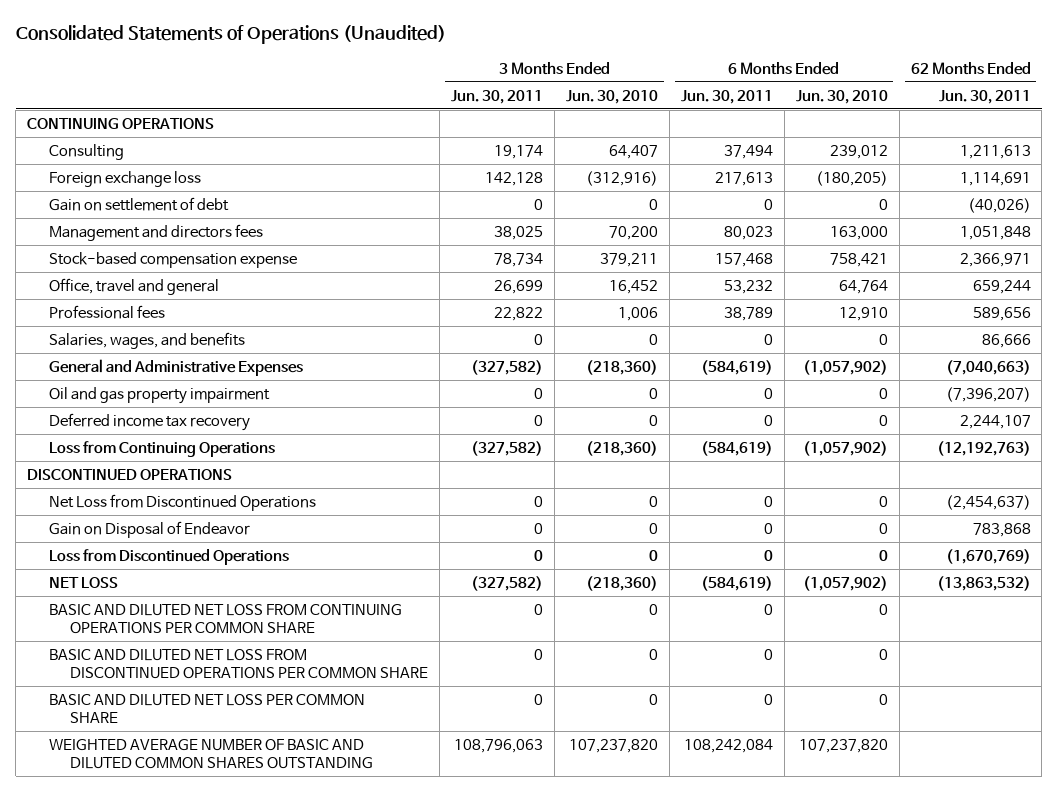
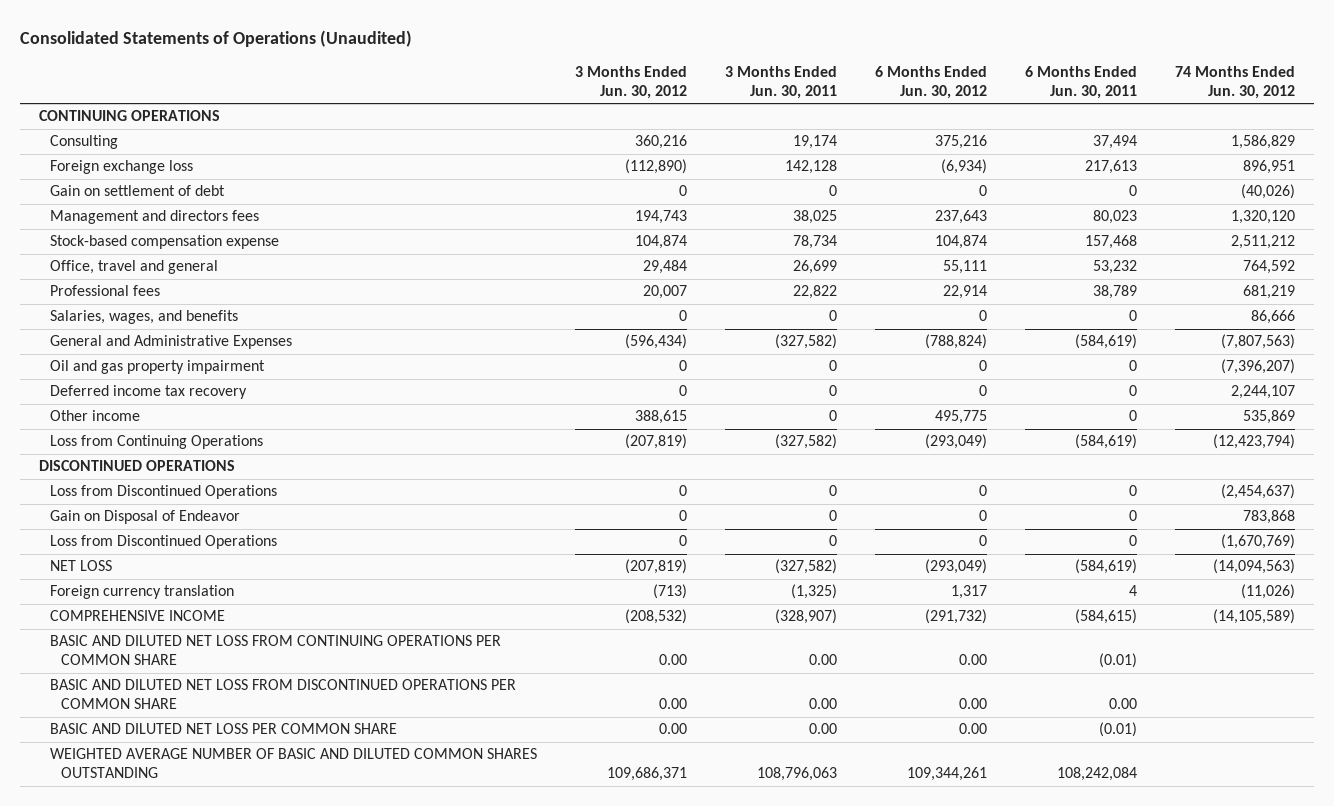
- | 3 Months Ended Jun. 30, 2011 | 3 Months Ended Jun. 30, 2010 | 6 Months Ended Jun. 30, 2011 | 6 Months Ended Jun. 30, 2010 | 62 Months Ended Jun. 30, 2011
+ | 3 Months Ended Jun. 30, 2012 | 3 Months Ended Jun. 30, 2011 | 6 Months Ended Jun. 30, 2012 | 6 Months Ended Jun. 30, 2011 | 74 Months Ended Jun. 30, 2012
+ Other income | 388,615 | 0 | 495,775 | 0 | 535,869
- Net Loss from Discontinued Operations | 0 | 0 | 0 | 0 | (2,454,637)
+ Loss from Discontinued Operations | 0 | 0 | 0 | 0 | (2,454,637)
- BASIC AND DILUTED NET LOSS FROM CONTINUING OPERATIONS PER COMMON SHARE | 0 | 0 | 0 | 0 |
- BASIC AND DILUTED NET LOSS FROM DISCONTINUED OPERATIONS PER COMMON SHARE | 0 | 0 | 0 | 0 |
- BASIC AND DILUTED NET LOSS PER COMMON SHARE | 0 | 0 | 0 | 0 |
+ Foreign currency translation | (713) | (1,325) | 1,317 | 4 | (11,026)
+ COMPREHENSIVE INCOME | (208,532) | (328,907) | (291,732) | (584,615) | (14,105,589)
+ BASIC AND DILUTED NET LOSS FROM CONTINUING OPERATIONS PER COMMON SHARE | 0.00 | 0.00 | 0.00 | (0.01) |
+ BASIC AND DILUTED NET LOSS FROM DISCONTINUED OPERATIONS PER COMMON SHARE | 0.00 | 0.00 | 0.00 | 0.00 |
+ BASIC AND DILUTED NET LOSS PER COMMON SHARE | 0.00 | 0.00 | 0.00 | (0.01) |

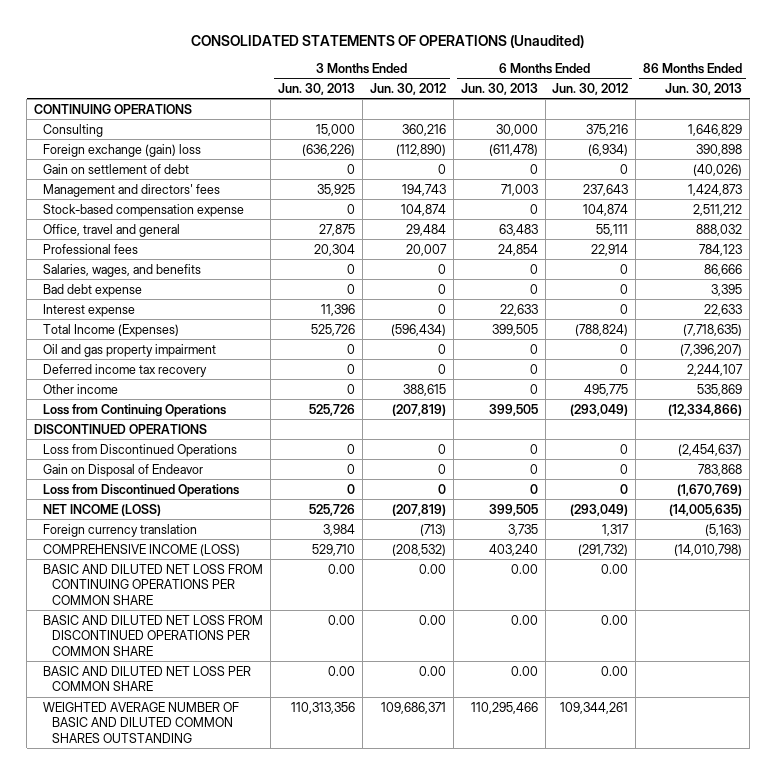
- Consolidated Statements of Operations (Unaudited)
+ CONSOLIDATED STATEMENTS OF OPERATIONS (Unaudited)
- | 3 Months Ended Jun. 30, 2012 | 3 Months Ended Jun. 30, 2011 | 6 Months Ended Jun. 30, 2012 | 6 Months Ended Jun. 30, 2011 | 74 Months Ended Jun. 30, 2012
+ | 3 Months Ended Jun. 30, 2013 | 3 Months Ended Jun. 30, 2012 | 6 Months Ended Jun. 30, 2013 | 6 Months Ended Jun. 30, 2012 | 86 Months Ended Jun. 30, 2013
- Foreign exchange loss | (112,890) | 142,128 | (6,934) | 217,613 | 896,951
+ Foreign exchange (gain) loss | (636,226) | (112,890) | (611,478) | (6,934) | 390,898
- Management and directors fees | 194,743 | 38,025 | 237,643 | 80,023 | 1,320,120
+ Management and directors' fees | 35,925 | 194,743 | 71,003 | 237,643 | 1,424,873
- General and Administrative Expenses | (596,434) | (327,582) | (788,824) | (584,619) | (7,807,563)
+ Bad debt expense | 0 | 0 | 0 | 0 | 3,395
+ Interest expense | 11,396 | 0 | 22,633 | 0 | 22,633
+ Total Income (Expenses) | 525,726 | (596,434) | 399,505 | (788,824) | (7,718,635)
- NET LOSS | (207,819) | (327,582) | (293,049) | (584,619) | (14,094,563)
+ NET INCOME (LOSS) | 525,726 | (207,819) | 399,505 | (293,049) | (14,005,635)
- COMPREHENSIVE INCOME | (208,532) | (328,907) | (291,732) | (584,615) | (14,105,589)
+ COMPREHENSIVE INCOME (LOSS) | 529,710 | (208,532) | 403,240 | (291,732) | (14,010,798)

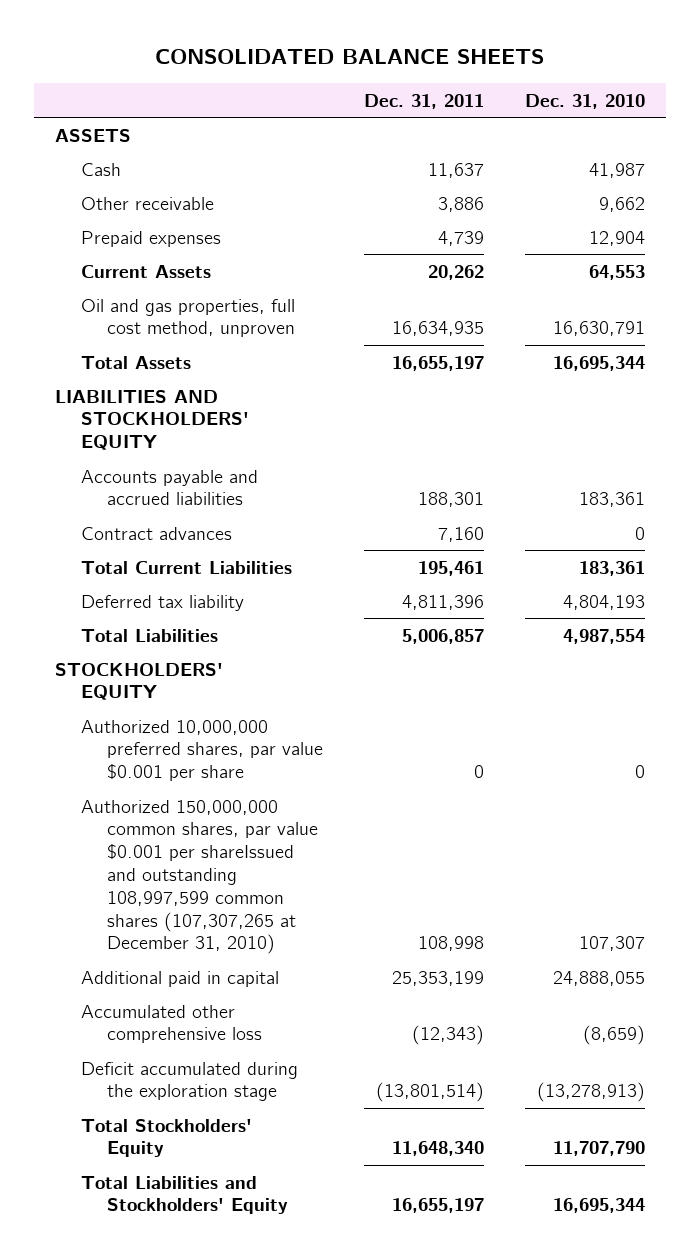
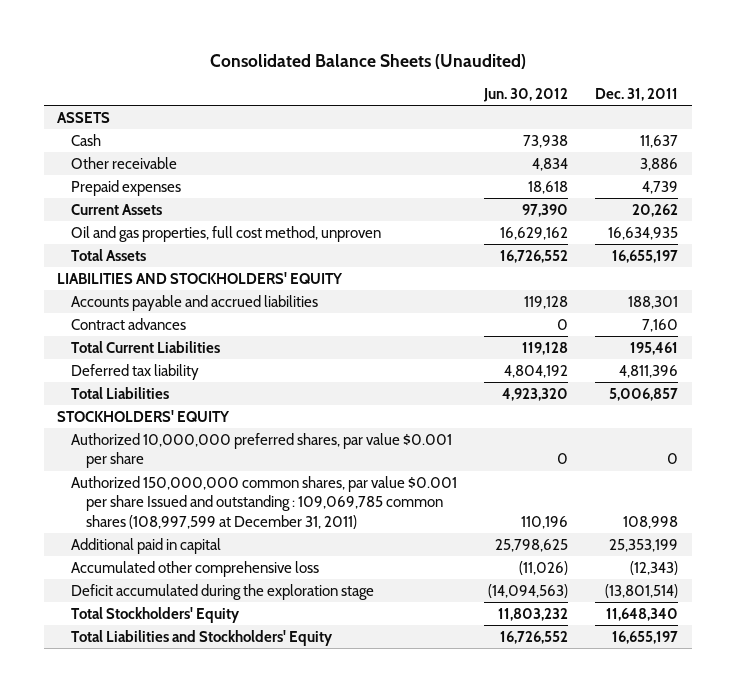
- CONSOLIDATED BALANCE SHEETS
+ Consolidated Balance Sheets (Unaudited)
- | Dec. 31, 2011 | Dec. 31, 2010
+ | Jun. 30, 2012 | Dec. 31, 2011
- Authorized 150,000,000 common shares, par value $0.001 per shareIssued and outstanding 108,997,599 common shares (107,307,265 at December 31, 2010) | 108,998 | 107,307
+ Authorized 150,000,000 common shares, par value $0.001 per share Issued and outstanding : 109,069,785 common shares (108,997,599 at December 31, 2011) | 110,196 | 108,998

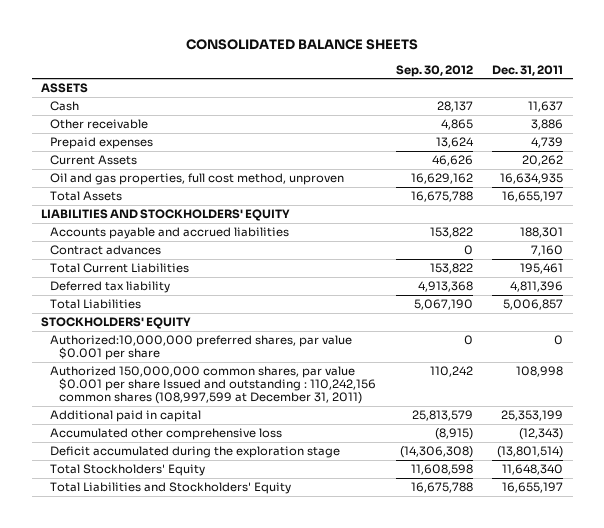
- Consolidated Balance Sheets (Unaudited)
+ CONSOLIDATED BALANCE SHEETS
- | Jun. 30, 2012 | Dec. 31, 2011
+ | Sep. 30, 2012 | Dec. 31, 2011
- Authorized 10,000,000 preferred shares, par value $0.001 per share | 0 | 0
- Authorized 150,000,000 common shares, par value $0.001 per share Issued and outstanding : 109,069,785 common shares (108,997,599 at December 31, 2011) | 110,196 | 108,998
+ Authorized:10,000,000 preferred shares, par value $0.001 per share | 0 | 0
+ Authorized 150,000,000 common shares, par value $0.001 per share Issued and outstanding : 110,242,156 common shares (108,997,599 at December 31, 2011) | 110,242 | 108,998

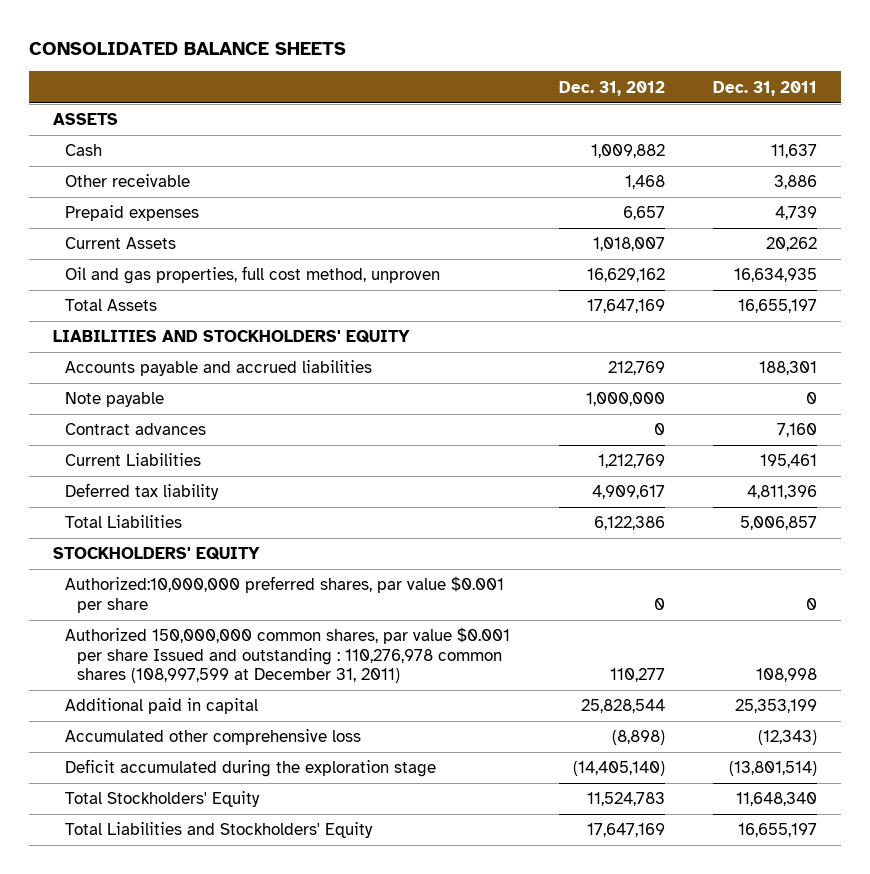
- | Sep. 30, 2012 | Dec. 31, 2011
+ | Dec. 31, 2012 | Dec. 31, 2011
+ Note payable | 1,000,000 | 0
- Total Current Liabilities | 153,822 | 195,461
+ Current Liabilities | 1,212,769 | 195,461
- Authorized 150,000,000 common shares, par value $0.001 per share Issued and outstanding : 110,242,156 common shares (108,997,599 at December 31, 2011) | 110,242 | 108,998
+ Authorized 150,000,000 common shares, par value $0.001 per share Issued and outstanding : 110,276,978 common shares (108,997,599 at December 31, 2011) | 110,277 | 108,998

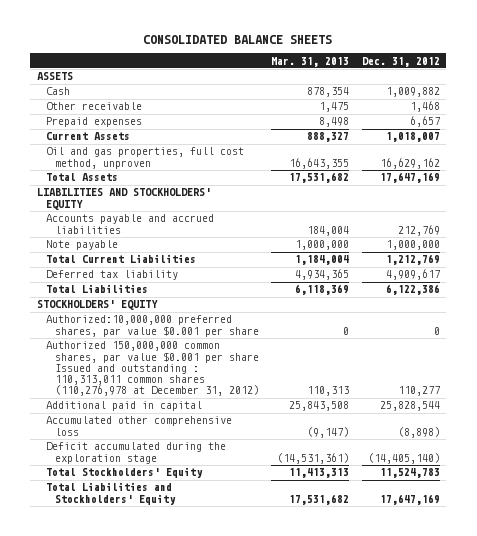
- | Dec. 31, 2012 | Dec. 31, 2011
+ | Mar. 31, 2013 | Dec. 31, 2012
- Contract advances | 0 | 7,160
- Current Liabilities | 1,212,769 | 195,461
+ Total Current Liabilities | 1,184,004 | 1,212,769
- Authorized 150,000,000 common shares, par value $0.001 per share Issued and outstanding : 110,276,978 common shares (108,997,599 at December 31, 2011) | 110,277 | 108,998
+ Authorized 150,000,000 common shares, par value $0.001 per share Issued and outstanding : 110,313,011 common shares (110,276,978 at December 31, 2012) | 110,313 | 110,277

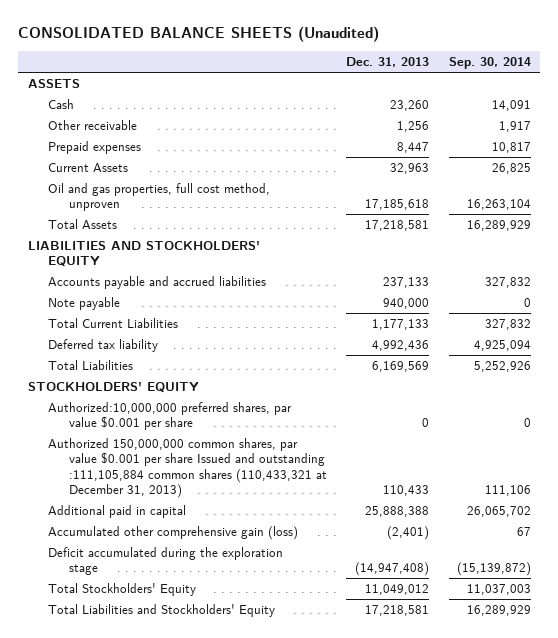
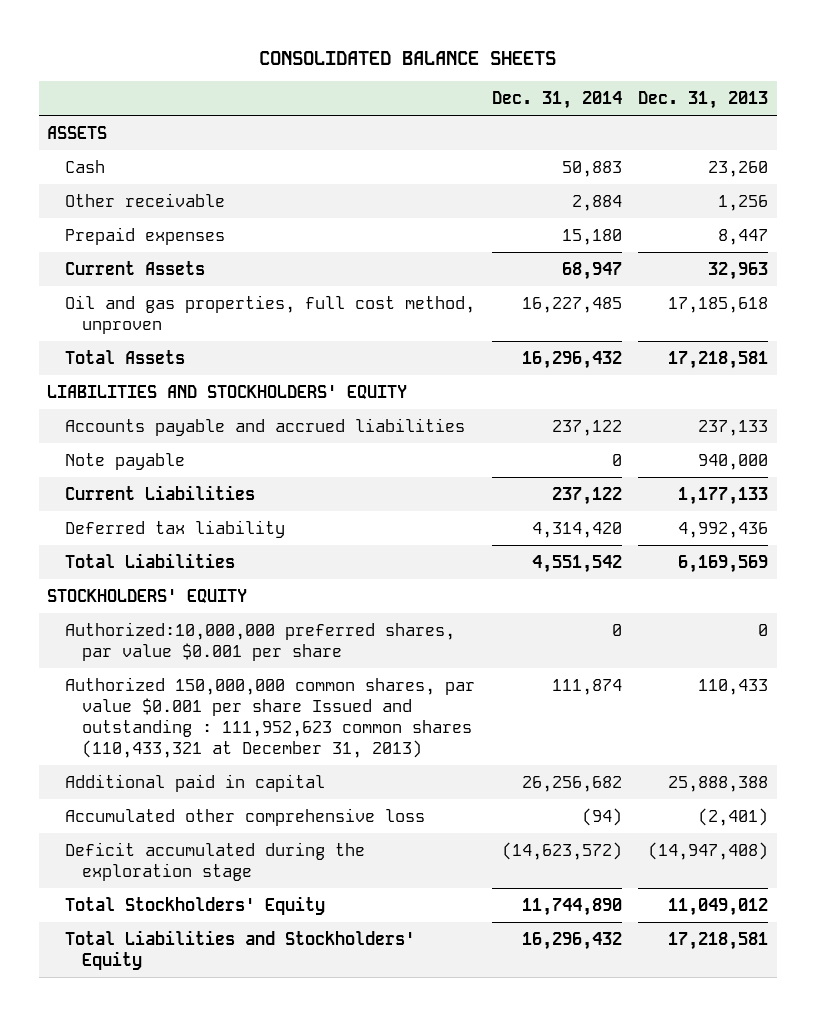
- CONSOLIDATED BALANCE SHEETS (Unaudited)
+ CONSOLIDATED BALANCE SHEETS
- | Dec. 31, 2013 | Sep. 30, 2014
+ | Dec. 31, 2014 | Dec. 31, 2013
- Total Current Liabilities | 1,177,133 | 327,832
+ Current Liabilities | 237,122 | 1,177,133
- Authorized 150,000,000 common shares, par value $0.001 per share Issued and outstanding :111,105,884 common shares (110,433,321 at December 31, 2013) | 110,433 | 111,106
+ Authorized 150,000,000 common shares, par value $0.001 per share Issued and outstanding : 111,952,623 common shares (110,433,321 at December 31, 2013) | 111,874 | 110,433
- Accumulated other comprehensive gain (loss) | (2,401) | 67
+ Accumulated other comprehensive loss | (94) | (2,401)

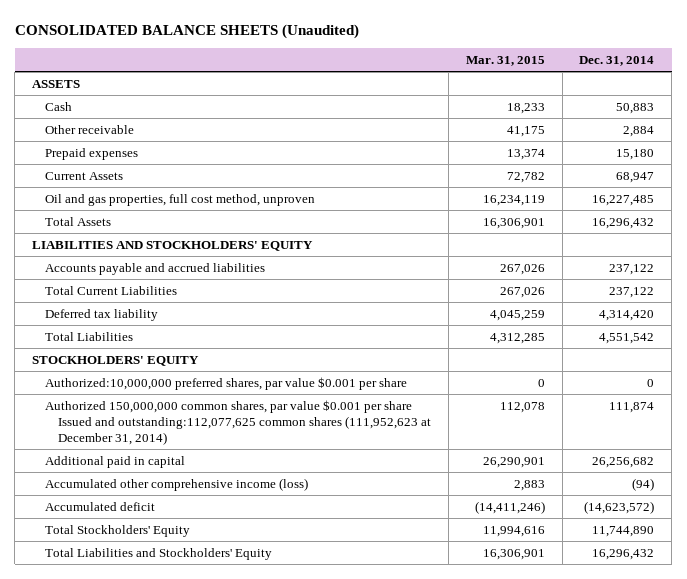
- CONSOLIDATED BALANCE SHEETS
+ CONSOLIDATED BALANCE SHEETS (Unaudited)
- | Dec. 31, 2014 | Dec. 31, 2013
+ | Mar. 31, 2015 | Dec. 31, 2014
- Note payable | 0 | 940,000
- Current Liabilities | 237,122 | 1,177,133
+ Total Current Liabilities | 267,026 | 237,122
- Authorized 150,000,000 common shares, par value $0.001 per share Issued and outstanding : 111,952,623 common shares (110,433,321 at December 31, 2013) | 111,874 | 110,433
+ Authorized 150,000,000 common shares, par value $0.001 per share Issued and outstanding:112,077,625 common shares (111,952,623 at December 31, 2014) | 112,078 | 111,874
- Accumulated other comprehensive loss | (94) | (2,401)
- Deficit accumulated during the exploration stage | (14,623,572) | (14,947,408)
+ Accumulated other comprehensive income (loss) | 2,883 | (94)
+ Accumulated deficit | (14,411,246) | (14,623,572)

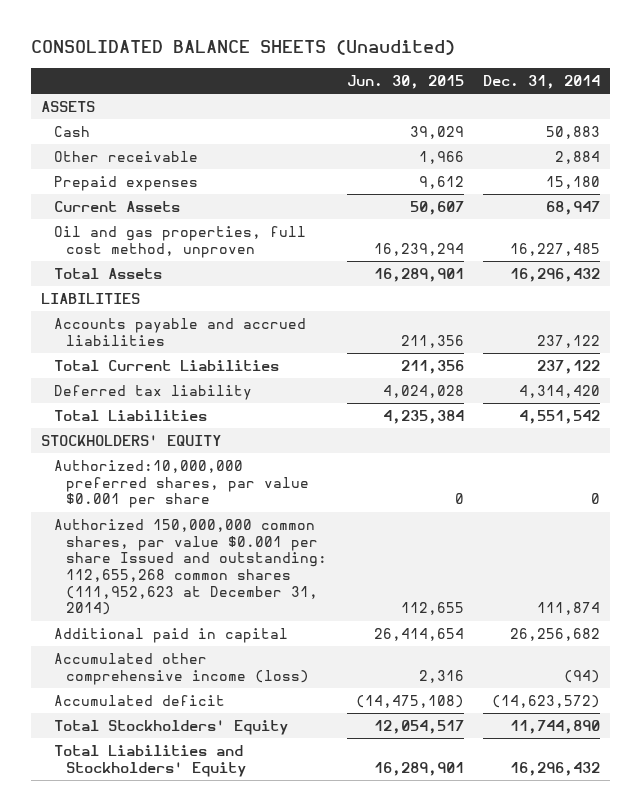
- | Mar. 31, 2015 | Dec. 31, 2014
+ | Jun. 30, 2015 | Dec. 31, 2014
- LIABILITIES AND STOCKHOLDERS' EQUITY
+ LIABILITIES
- Authorized 150,000,000 common shares, par value $0.001 per share Issued and outstanding:112,077,625 common shares (111,952,623 at December 31, 2014) | 112,078 | 111,874
+ Authorized 150,000,000 common shares, par value $0.001 per share Issued and outstanding: 112,655,268 common shares (111,952,623 at December 31, 2014) | 112,655 | 111,874

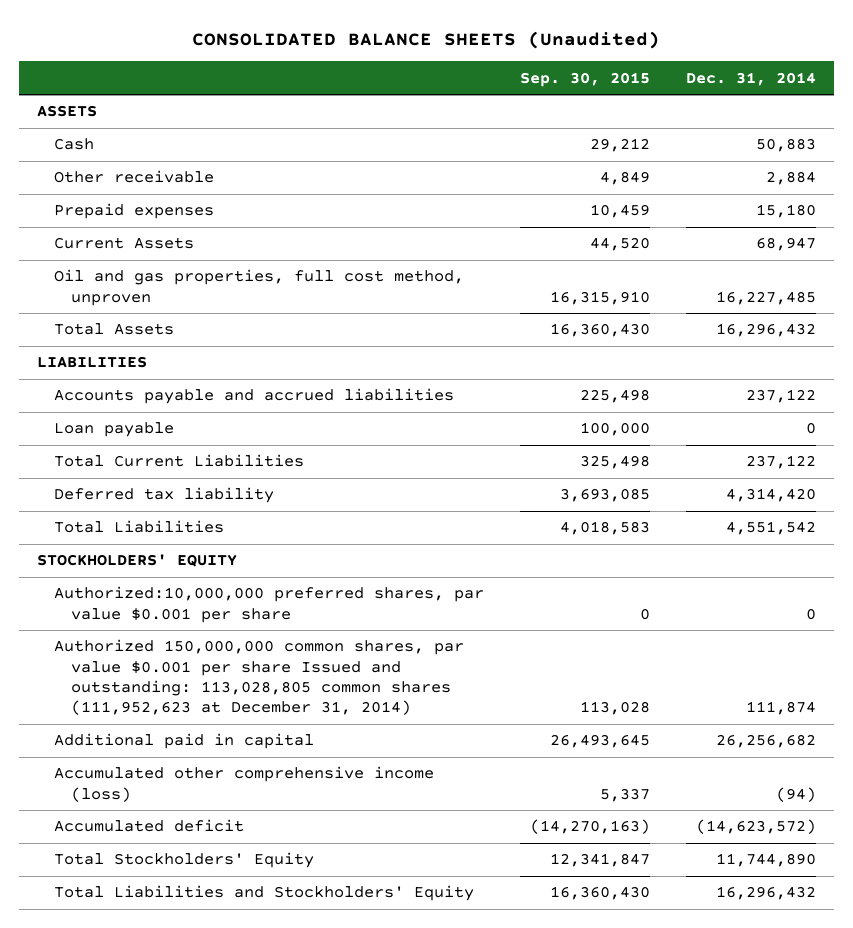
- | Jun. 30, 2015 | Dec. 31, 2014
+ | Sep. 30, 2015 | Dec. 31, 2014
+ Loan payable | 100,000 | 0
- Authorized 150,000,000 common shares, par value $0.001 per share Issued and outstanding: 112,655,268 common shares (111,952,623 at December 31, 2014) | 112,655 | 111,874
+ Authorized 150,000,000 common shares, par value $0.001 per share Issued and outstanding: 113,028,805 common shares (111,952,623 at December 31, 2014) | 113,028 | 111,874

